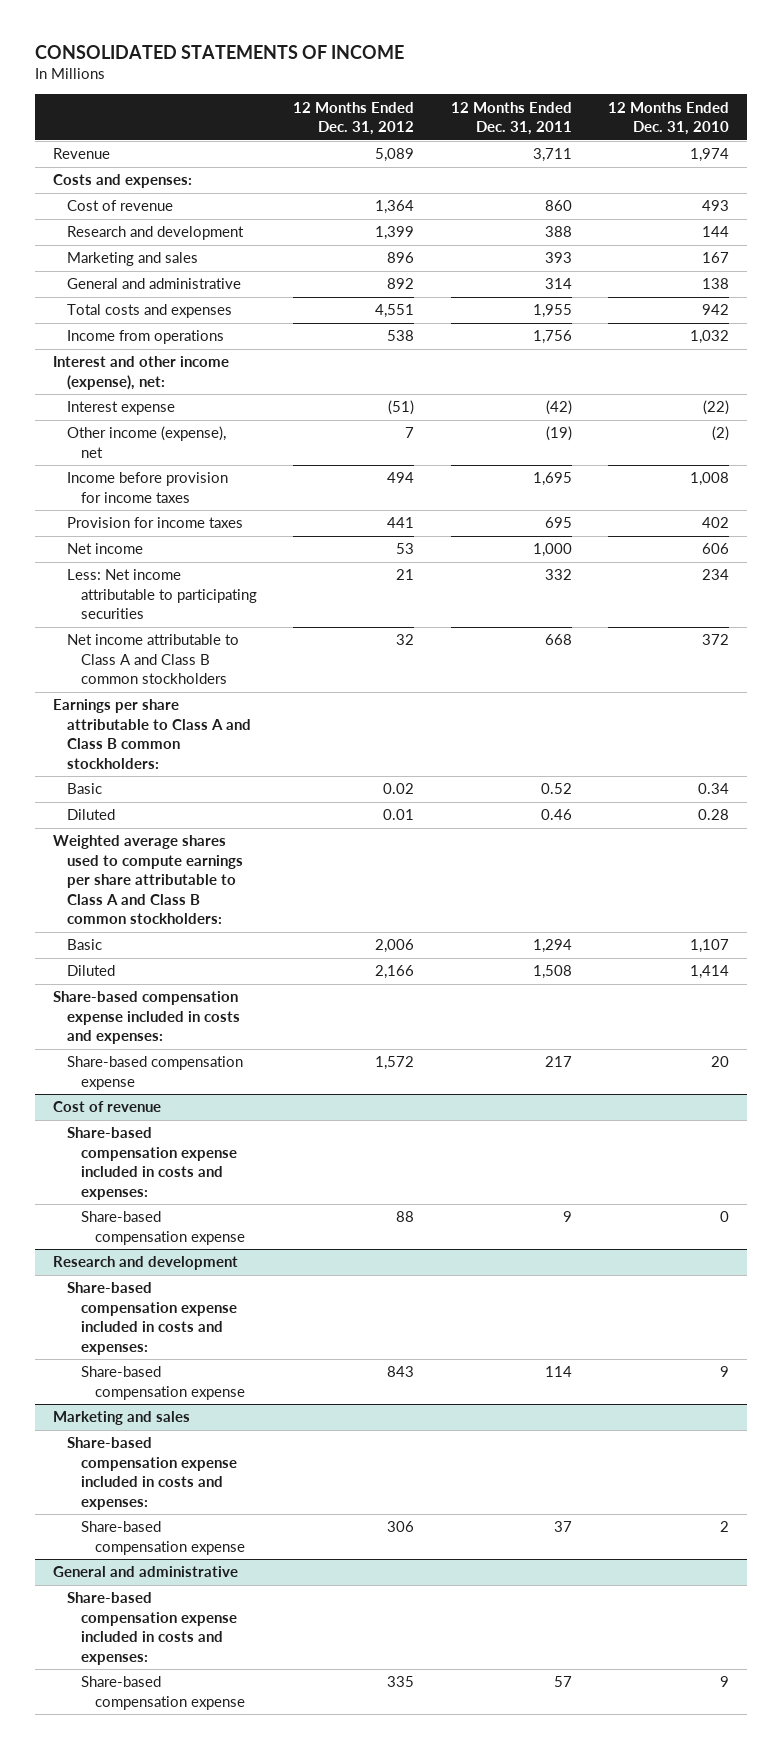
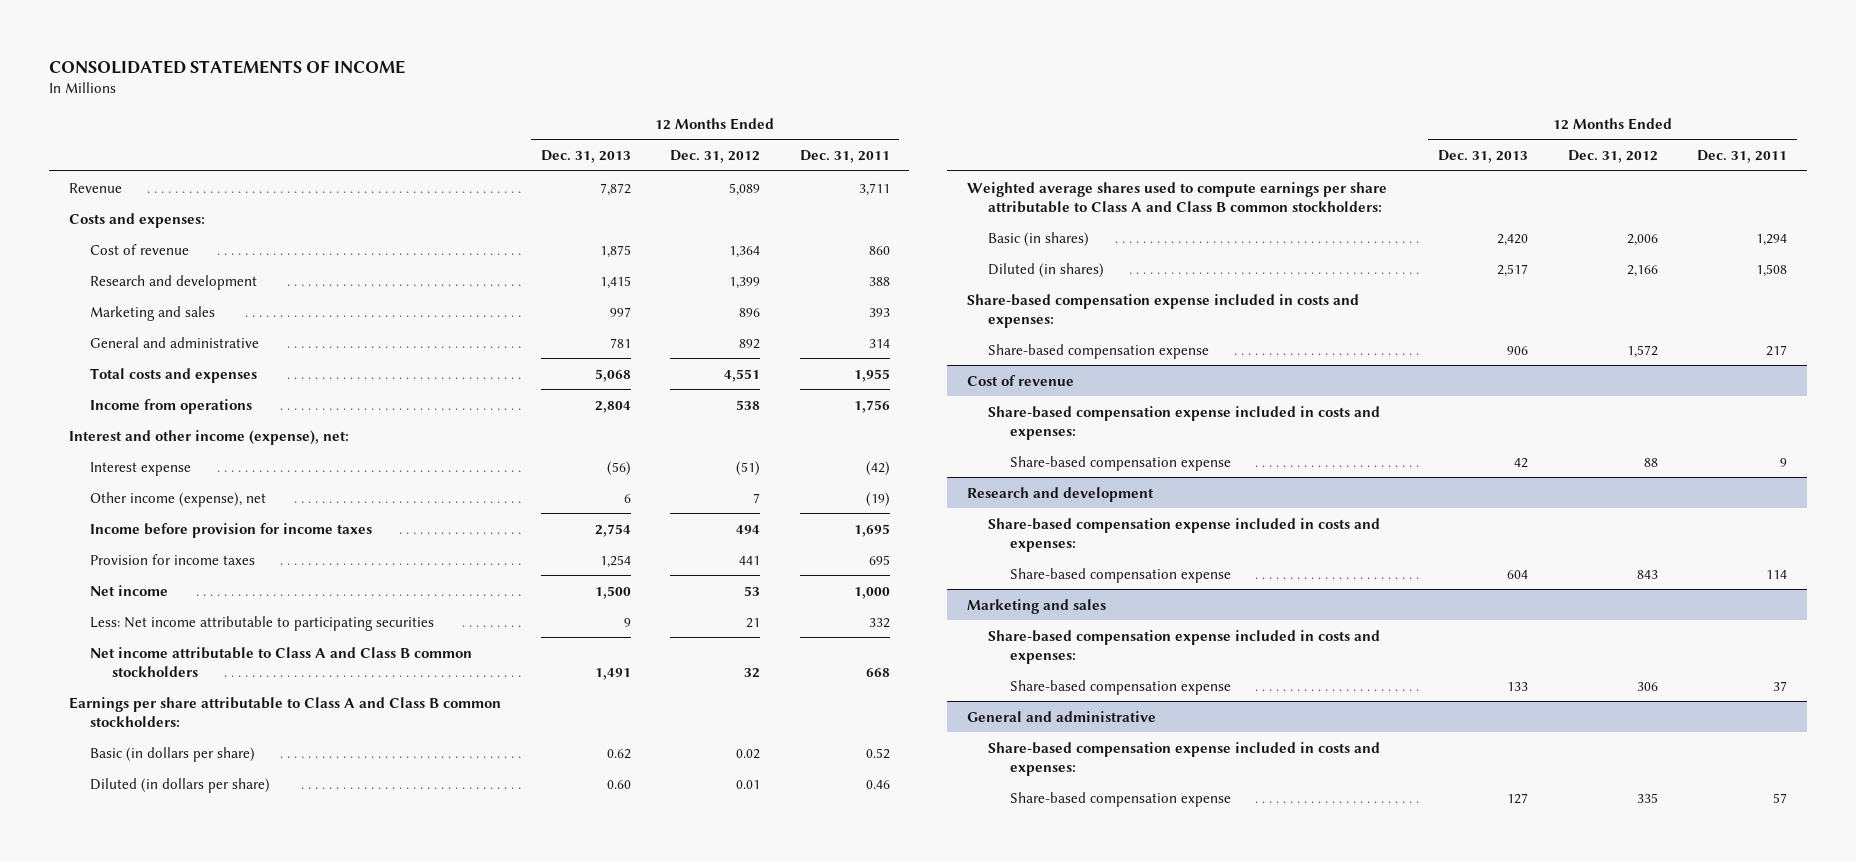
- | 12 Months Ended Dec. 31, 2012 | 12 Months Ended Dec. 31, 2011 | 12 Months Ended Dec. 31, 2010
+ | 12 Months Ended Dec. 31, 2013 | 12 Months Ended Dec. 31, 2012 | 12 Months Ended Dec. 31, 2011
- Basic | 0.02 | 0.52 | 0.34
- Diluted | 0.01 | 0.46 | 0.28
+ Basic (in dollars per share) | 0.62 | 0.02 | 0.52
+ Diluted (in dollars per share) | 0.60 | 0.01 | 0.46
- Basic | 2,006 | 1,294 | 1,107
- Diluted | 2,166 | 1,508 | 1,414
+ Basic (in shares) | 2,420 | 2,006 | 1,294
+ Diluted (in shares) | 2,517 | 2,166 | 1,508

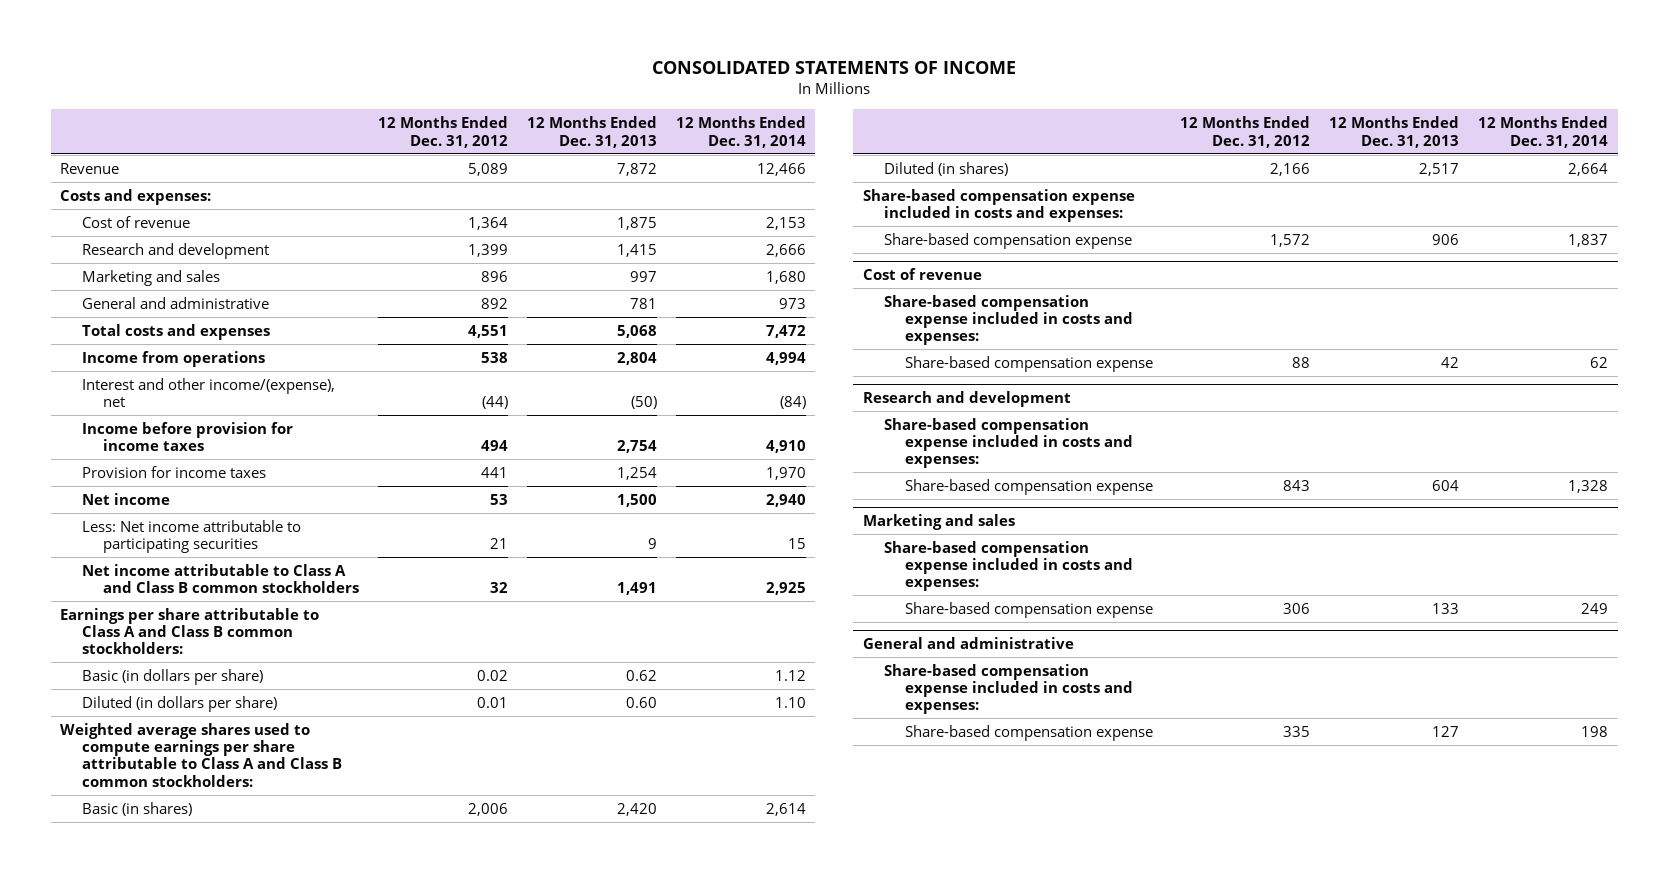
- | 12 Months Ended Dec. 31, 2013 | 12 Months Ended Dec. 31, 2012 | 12 Months Ended Dec. 31, 2011
+ | 12 Months Ended Dec. 31, 2012 | 12 Months Ended Dec. 31, 2013 | 12 Months Ended Dec. 31, 2014
- Interest and other income (expense), net:
- Interest expense | (56) | (51) | (42)
- Other income (expense), net | 6 | 7 | (19)
+ Interest and other income/(expense), net | (44) | (50) | (84)

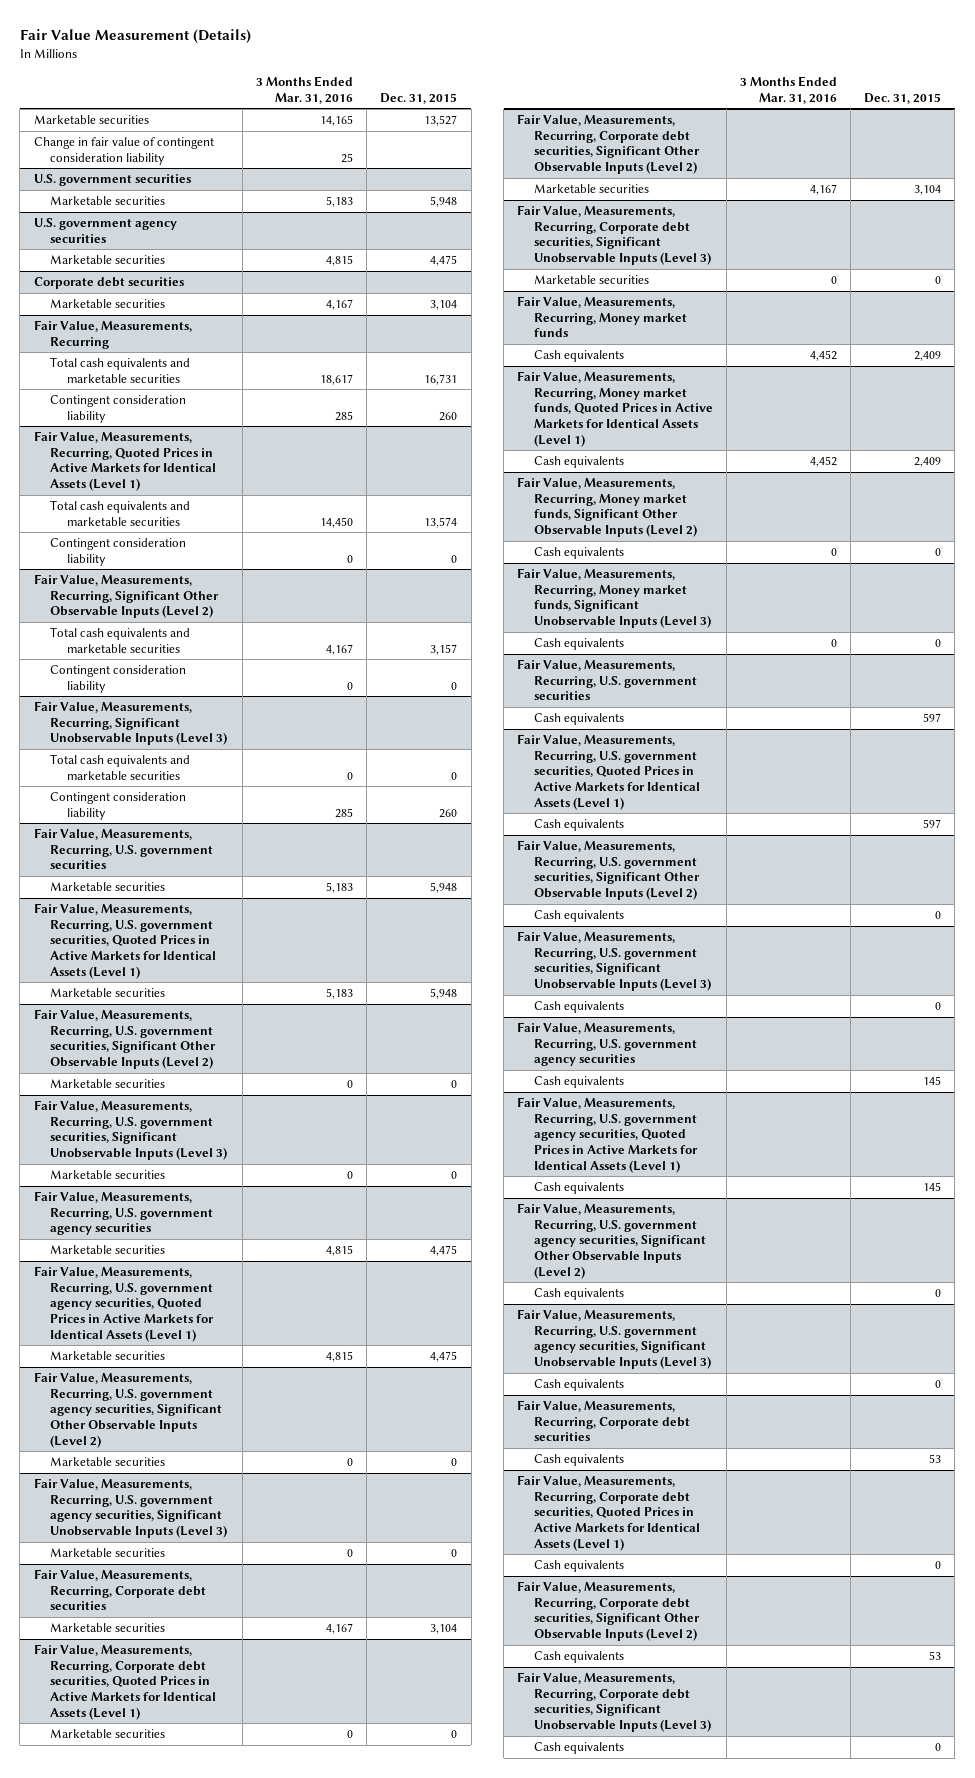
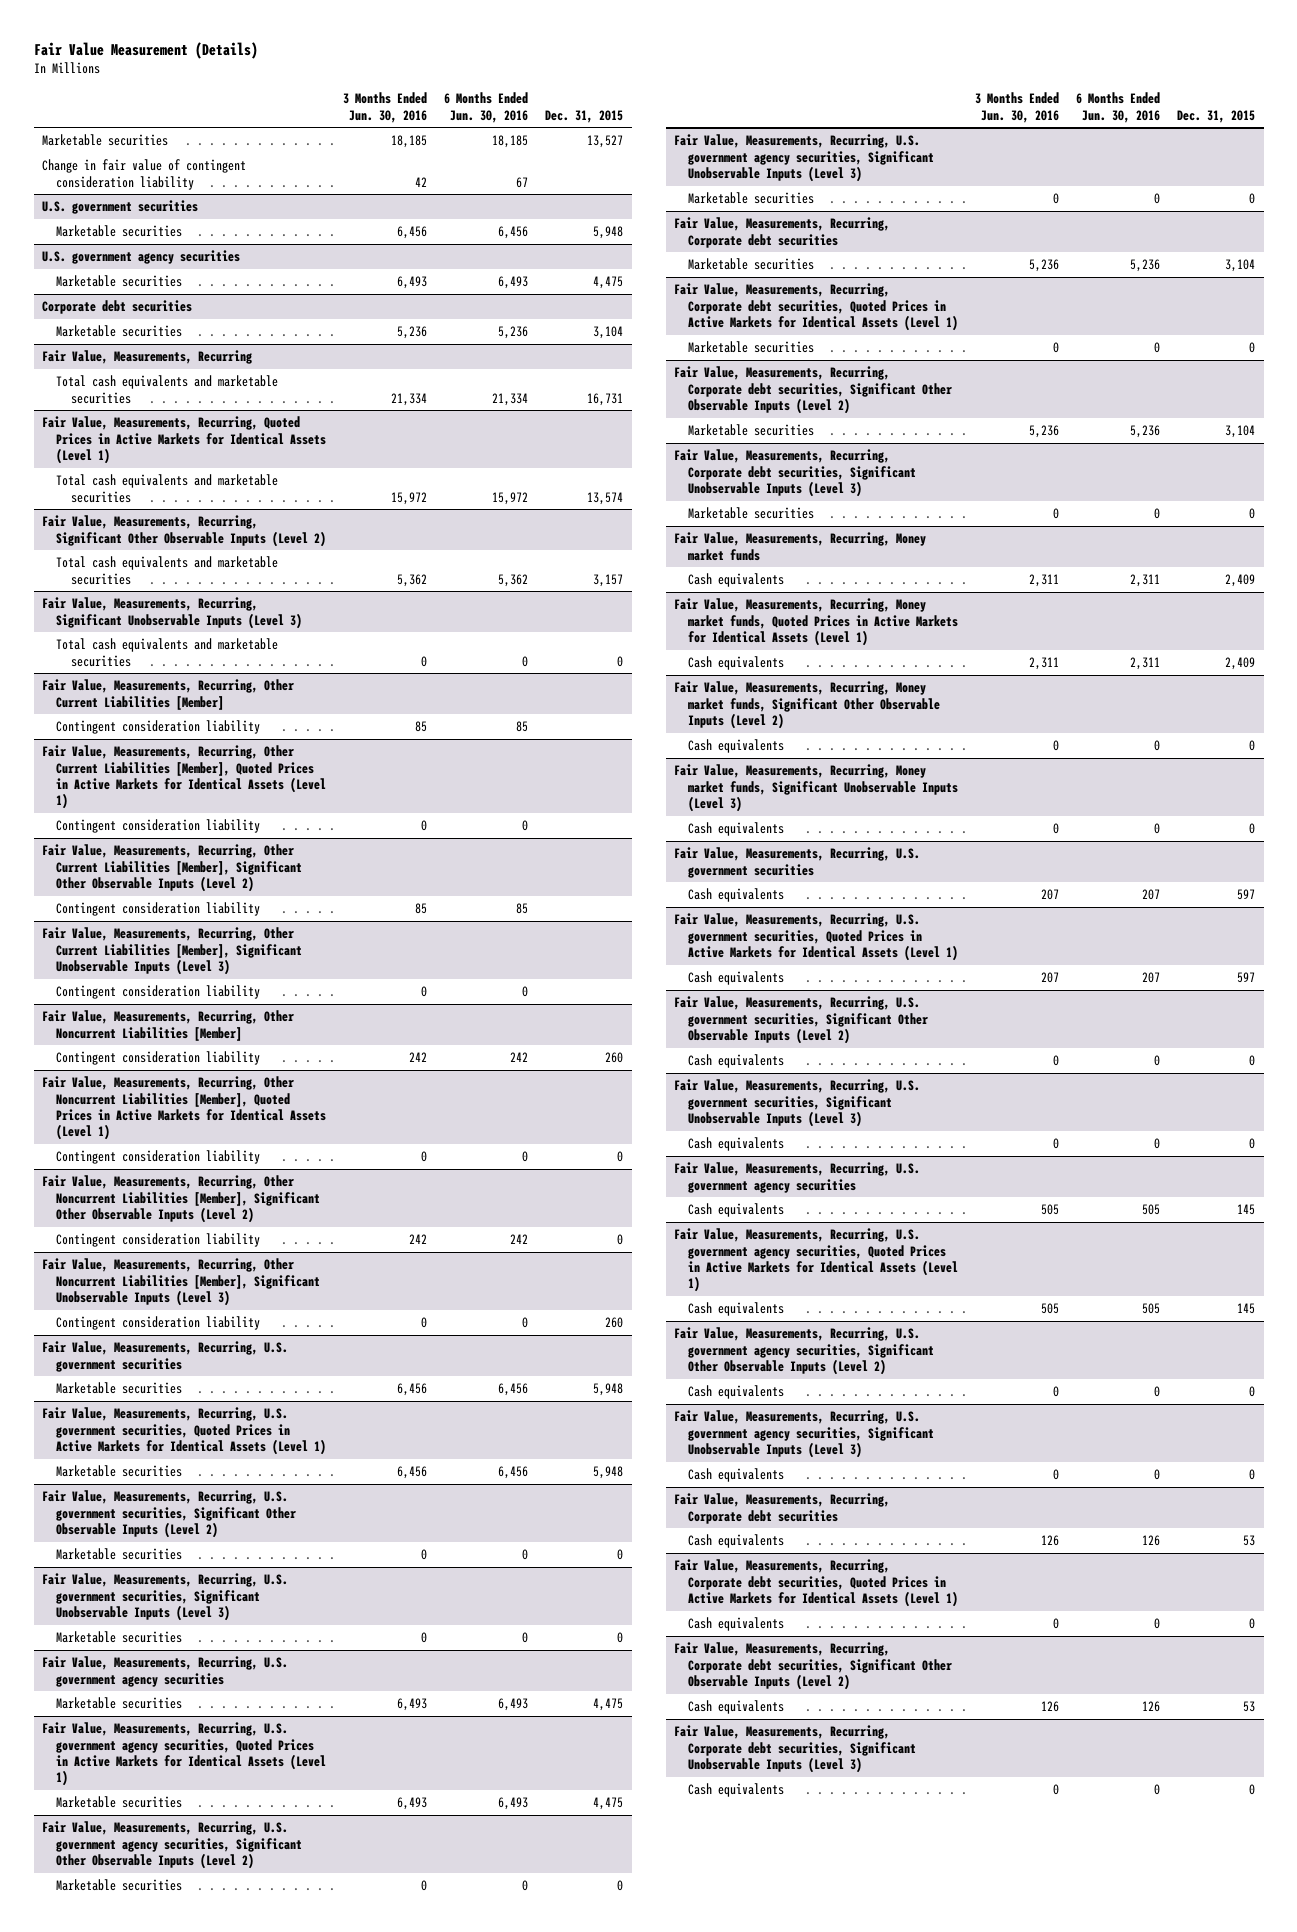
- | 3 Months Ended Mar. 31, 2016 | Dec. 31, 2015
+ | 3 Months Ended Jun. 30, 2016 | 6 Months Ended Jun. 30, 2016 | Dec. 31, 2015
@ Fair Value, Measurements, Recurring
- Contingent consideration liability | 285 | 260
@ Fair Value, Measurements, Recurring, Quoted Prices in Active Markets for Identical Assets (Level 1)
- Contingent consideration liability | 0 | 0
@ Fair Value, Measurements, Recurring, Significant Other Observable Inputs (Level 2)
- Contingent consideration liability | 0 | 0
+ Fair Value, Measurements, Recurring, Other Current Liabilities [Member]
+ Contingent consideration liability | 85 | 85 |
+ Fair Value, Measurements, Recurring, Other Current Liabilities [Member], Quoted Prices in Active Markets for Identical Assets (Level 1)
+ Contingent consideration liability | 0 | 0 |
+ Fair Value, Measurements, Recurring, Other Current Liabilities [Member], Significant Other Observable Inputs (Level 2)
+ Contingent consideration liability | 85 | 85 |
+ Fair Value, Measurements, Recurring, Other Current Liabilities [Member], Significant Unobservable Inputs (Level 3)
+ Contingent consideration liability | 0 | 0 |
+ Fair Value, Measurements, Recurring, Other Noncurrent Liabilities [Member]
+ Fair Value, Measurements, Recurring, Other Noncurrent Liabilities [Member], Quoted Prices in Active Markets for Identical Assets (Level 1)
+ Contingent consideration liability | 0 | 0 | 0
+ Fair Value, Measurements, Recurring, Other Noncurrent Liabilities [Member], Significant Other Observable Inputs (Level 2)
+ Contingent consideration liability | 242 | 242 | 0
+ Fair Value, Measurements, Recurring, Other Noncurrent Liabilities [Member], Significant Unobservable Inputs (Level 3)
+ Contingent consideration liability | 0 | 0 | 260

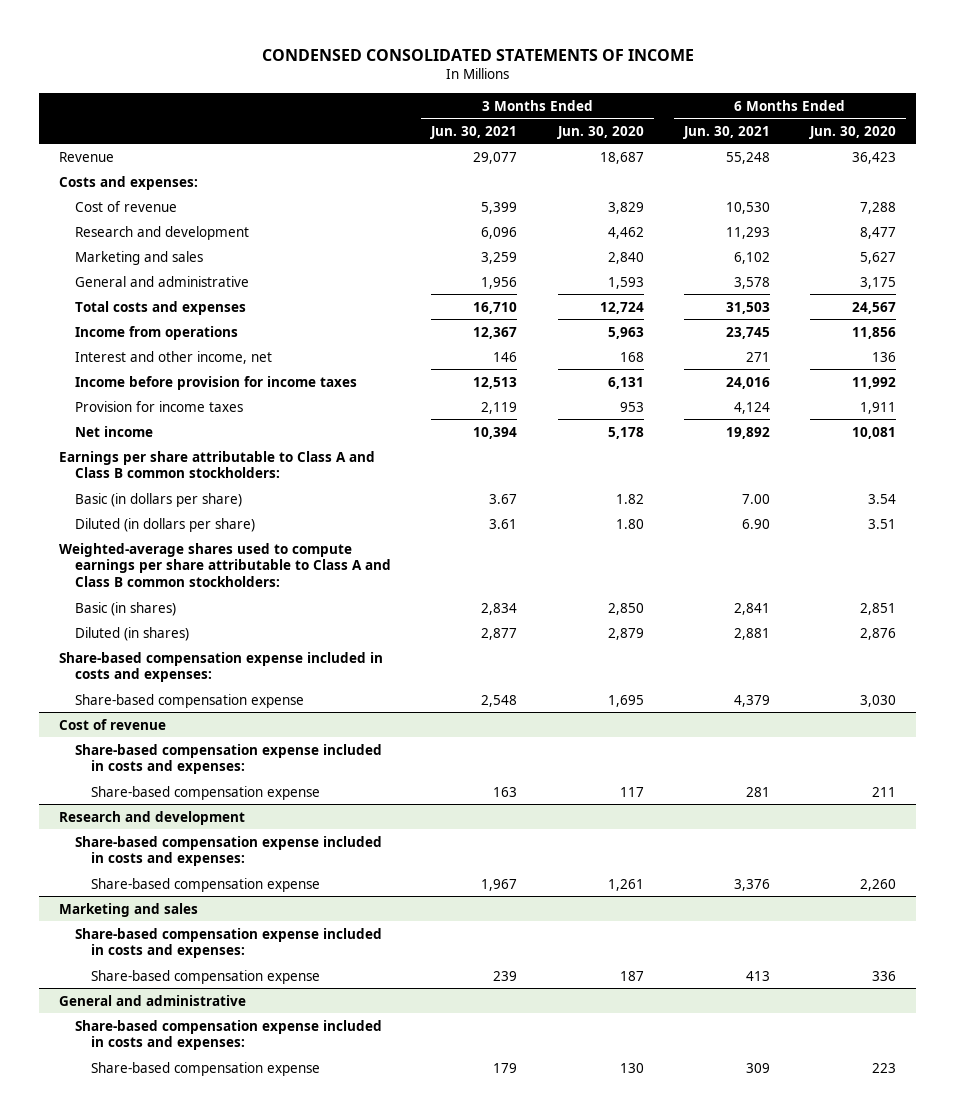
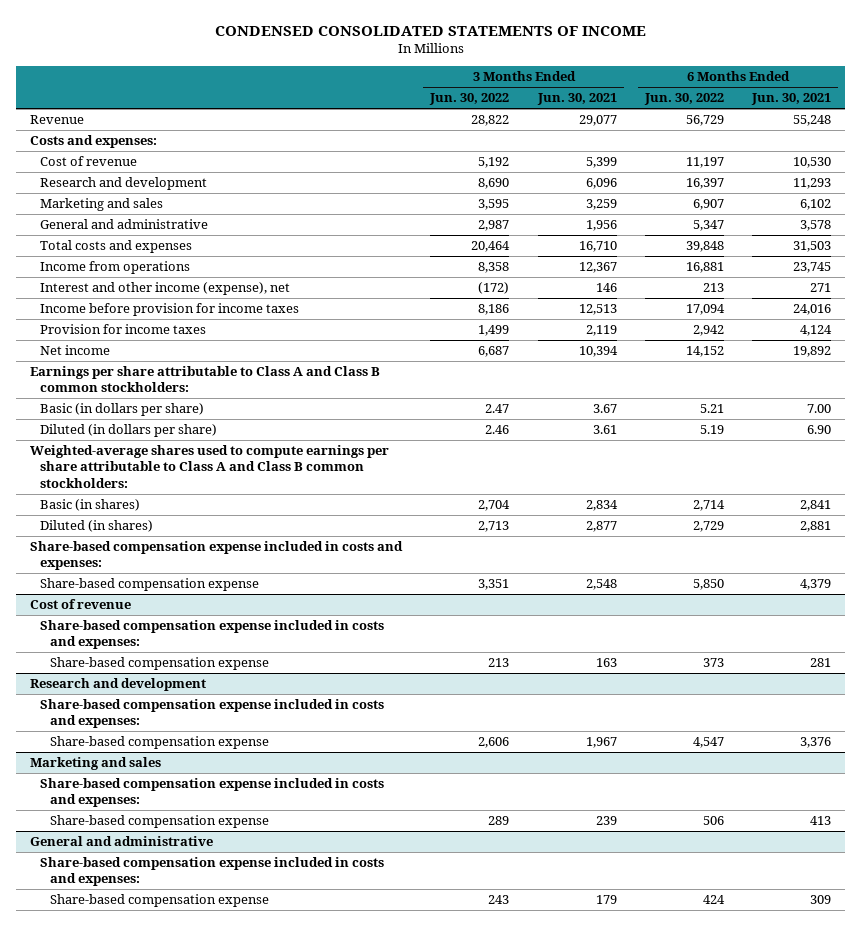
- | 3 Months Ended Jun. 30, 2021 | 3 Months Ended Jun. 30, 2020 | 6 Months Ended Jun. 30, 2021 | 6 Months Ended Jun. 30, 2020
+ | 3 Months Ended Jun. 30, 2022 | 3 Months Ended Jun. 30, 2021 | 6 Months Ended Jun. 30, 2022 | 6 Months Ended Jun. 30, 2021
- Interest and other income, net | 146 | 168 | 271 | 136
+ Interest and other income (expense), net | (172) | 146 | 213 | 271

